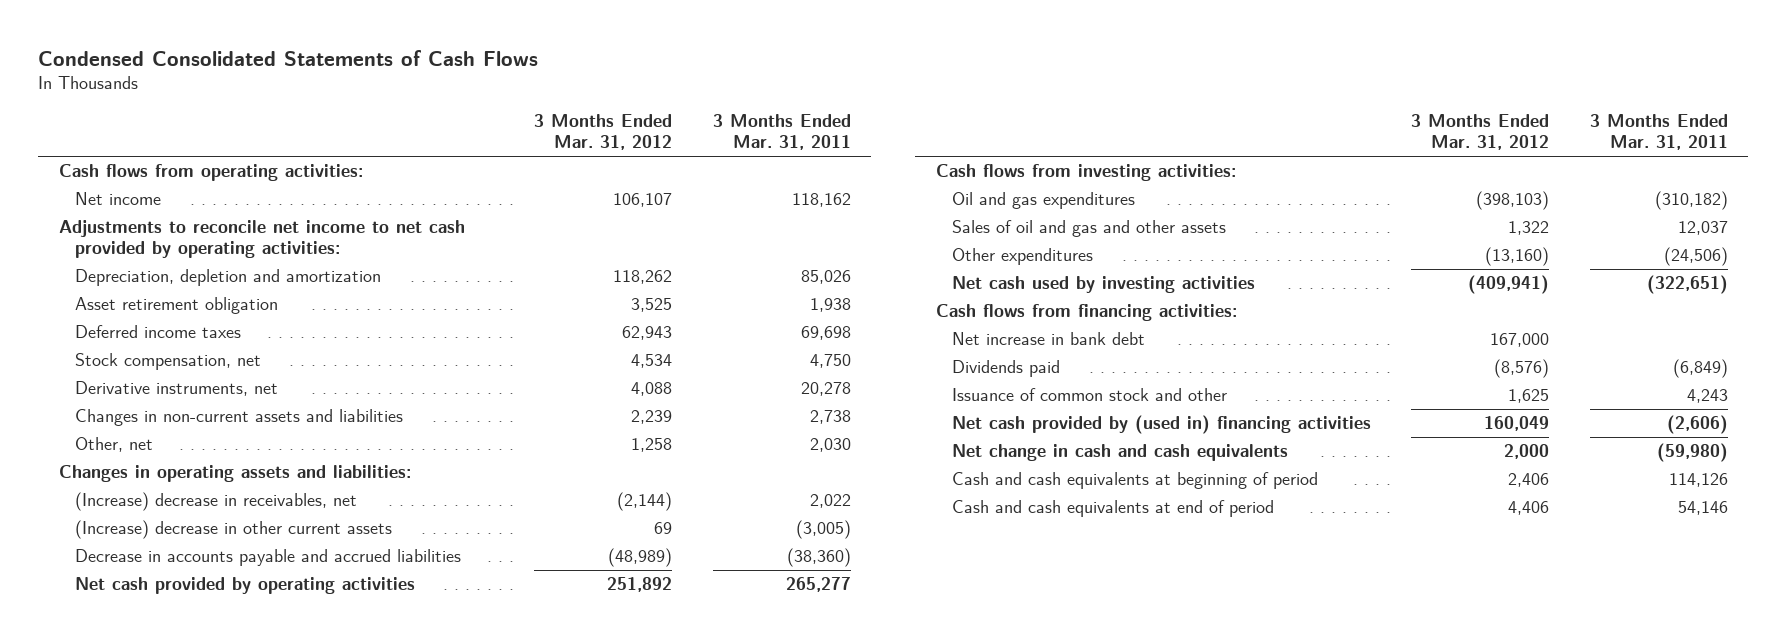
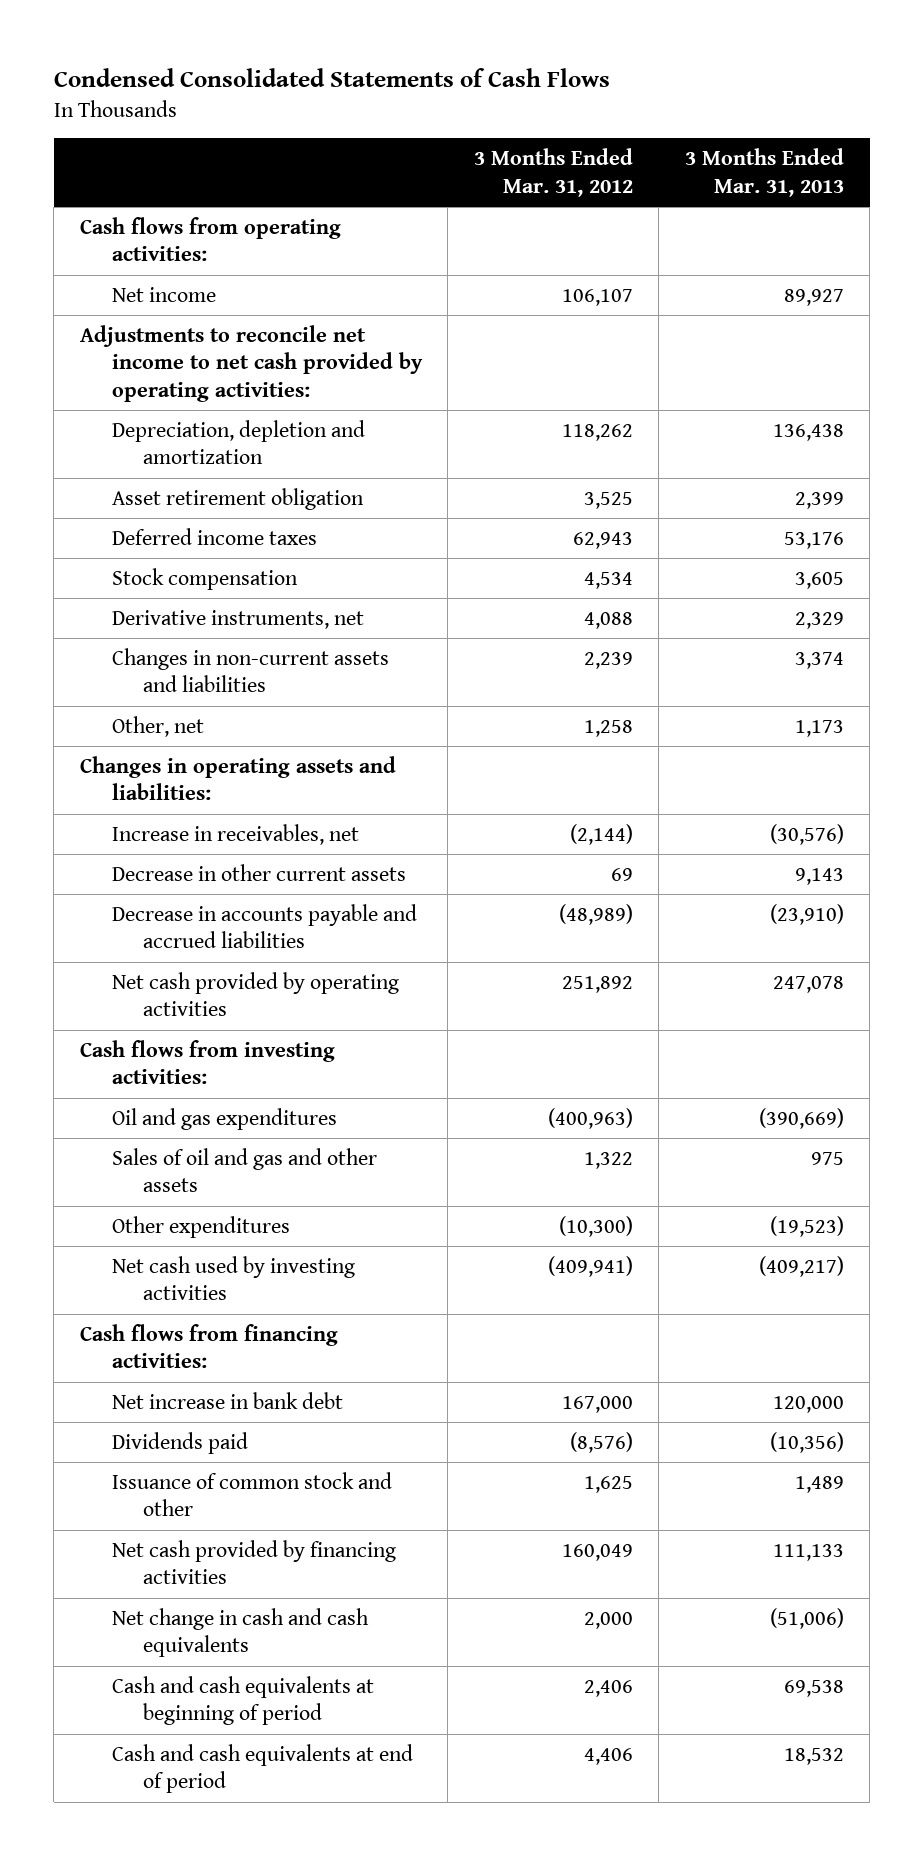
- | 3 Months Ended Mar. 31, 2012 | 3 Months Ended Mar. 31, 2011
+ | 3 Months Ended Mar. 31, 2012 | 3 Months Ended Mar. 31, 2013
- Stock compensation, net | 4,534 | 4,750
+ Stock compensation | 4,534 | 3,605
- (Increase) decrease in receivables, net | (2,144) | 2,022
- (Increase) decrease in other current assets | 69 | (3,005)
+ Increase in receivables, net | (2,144) | (30,576)
+ Decrease in other current assets | 69 | 9,143
- Oil and gas expenditures | (398,103) | (310,182)
+ Oil and gas expenditures | (400,963) | (390,669)
- Other expenditures | (13,160) | (24,506)
+ Other expenditures | (10,300) | (19,523)
- Net cash provided by (used in) financing activities | 160,049 | (2,606)
+ Net cash provided by financing activities | 160,049 | 111,133

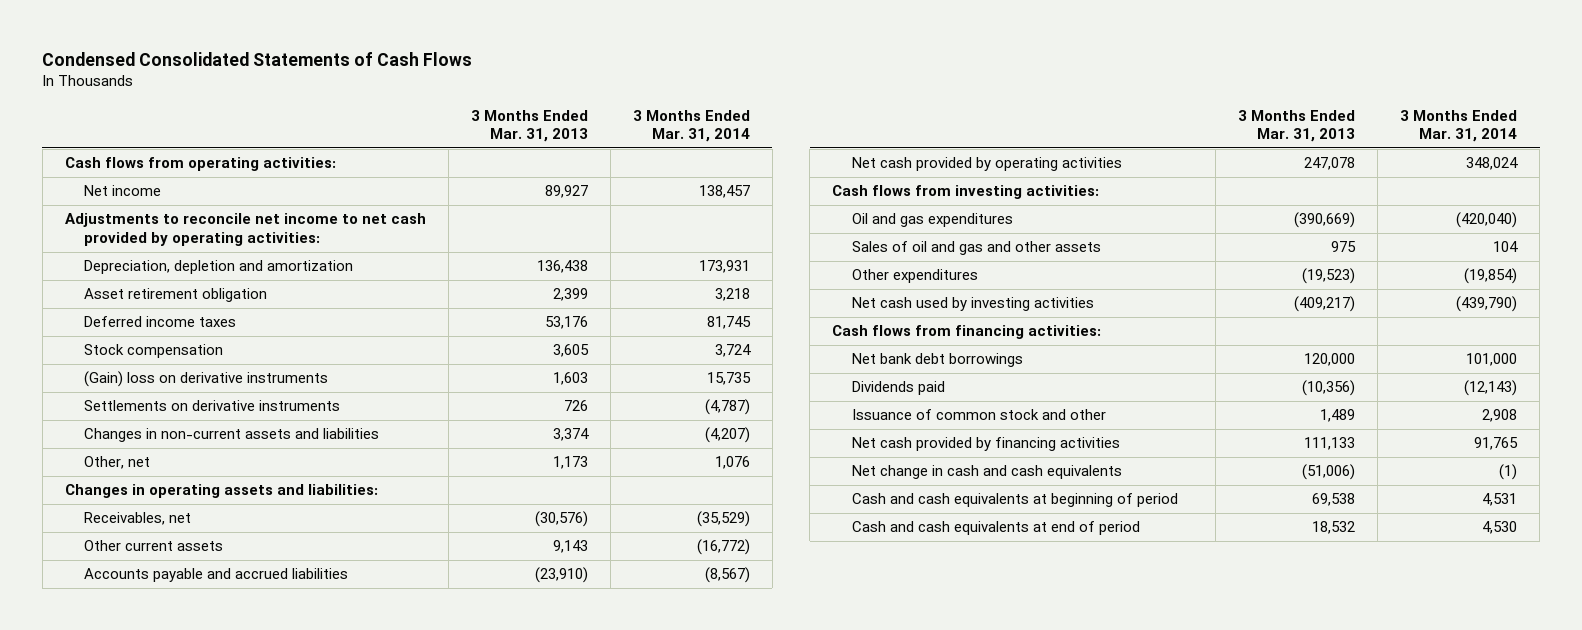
- | 3 Months Ended Mar. 31, 2012 | 3 Months Ended Mar. 31, 2013
+ | 3 Months Ended Mar. 31, 2013 | 3 Months Ended Mar. 31, 2014
- Derivative instruments, net | 4,088 | 2,329
+ (Gain) loss on derivative instruments | 1,603 | 15,735
+ Settlements on derivative instruments | 726 | (4,787)
- Increase in receivables, net | (2,144) | (30,576)
- Decrease in other current assets | 69 | 9,143
- Decrease in accounts payable and accrued liabilities | (48,989) | (23,910)
+ Receivables, net | (30,576) | (35,529)
+ Other current assets | 9,143 | (16,772)
+ Accounts payable and accrued liabilities | (23,910) | (8,567)
- Net increase in bank debt | 167,000 | 120,000
+ Net bank debt borrowings | 120,000 | 101,000

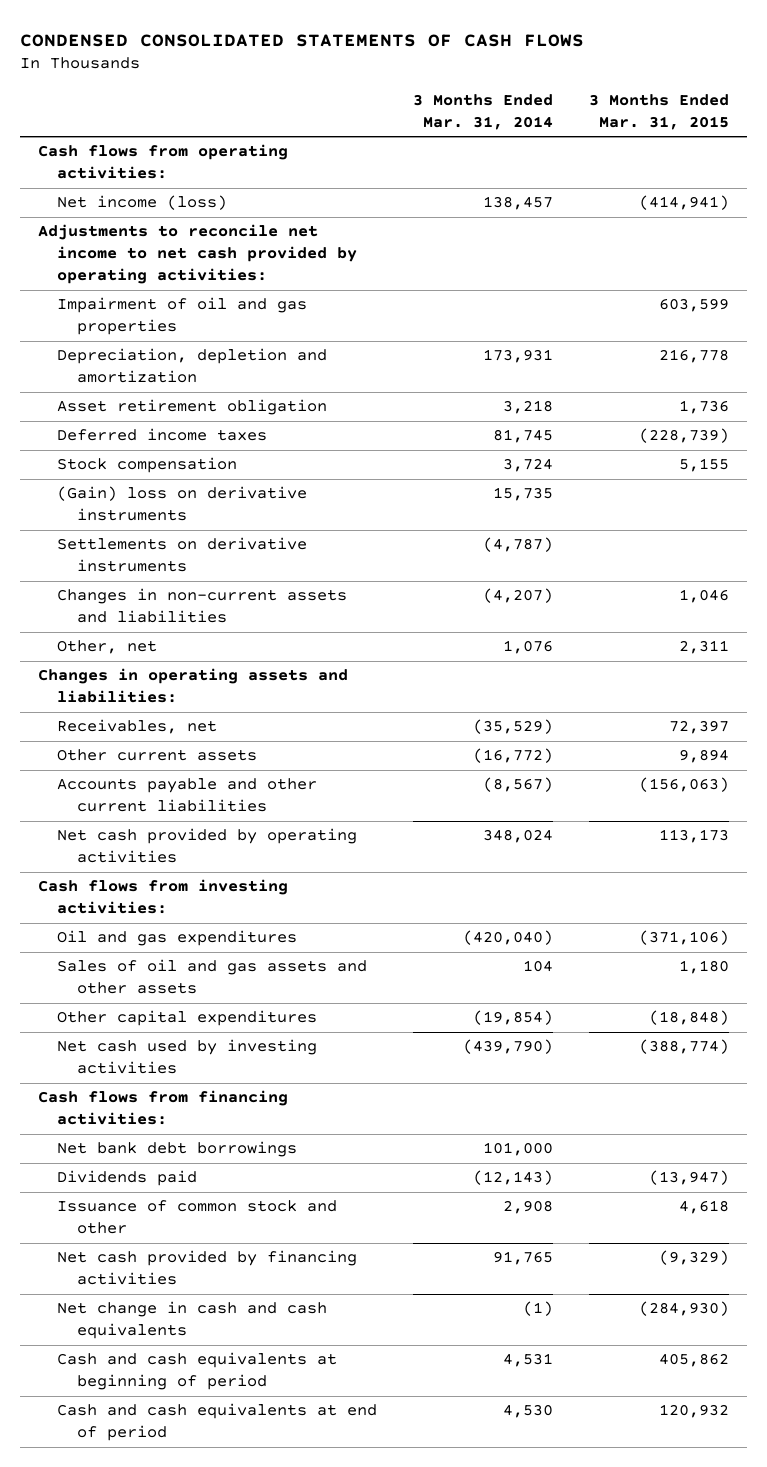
- Condensed Consolidated Statements of Cash Flows
+ CONDENSED CONSOLIDATED STATEMENTS OF CASH FLOWS
- | 3 Months Ended Mar. 31, 2013 | 3 Months Ended Mar. 31, 2014
+ | 3 Months Ended Mar. 31, 2014 | 3 Months Ended Mar. 31, 2015
- Net income | 89,927 | 138,457
+ Net income (loss) | 138,457 | (414,941)
+ Impairment of oil and gas properties | | 603,599
- Accounts payable and accrued liabilities | (23,910) | (8,567)
+ Accounts payable and other current liabilities | (8,567) | (156,063)
- Sales of oil and gas and other assets | 975 | 104
- Other expenditures | (19,523) | (19,854)
+ Sales of oil and gas assets and other assets | 104 | 1,180
+ Other capital expenditures | (19,854) | (18,848)

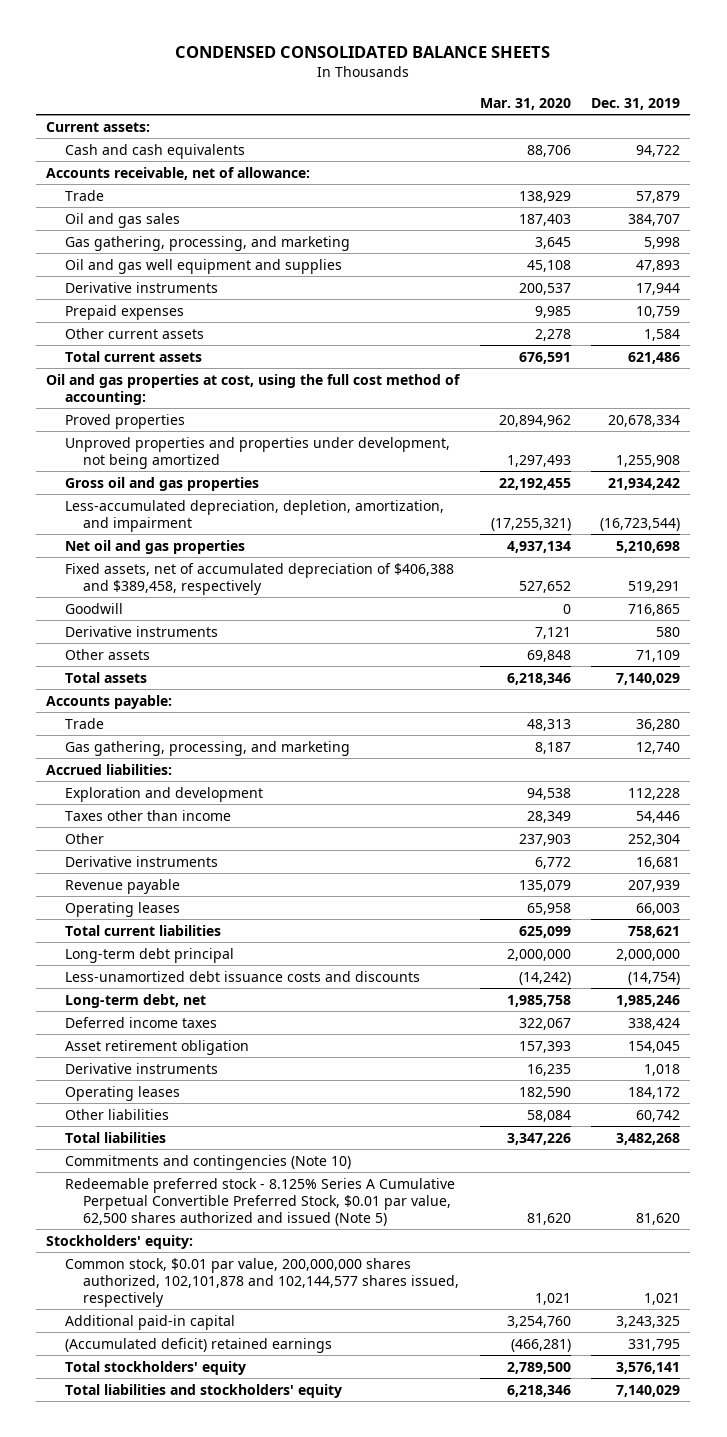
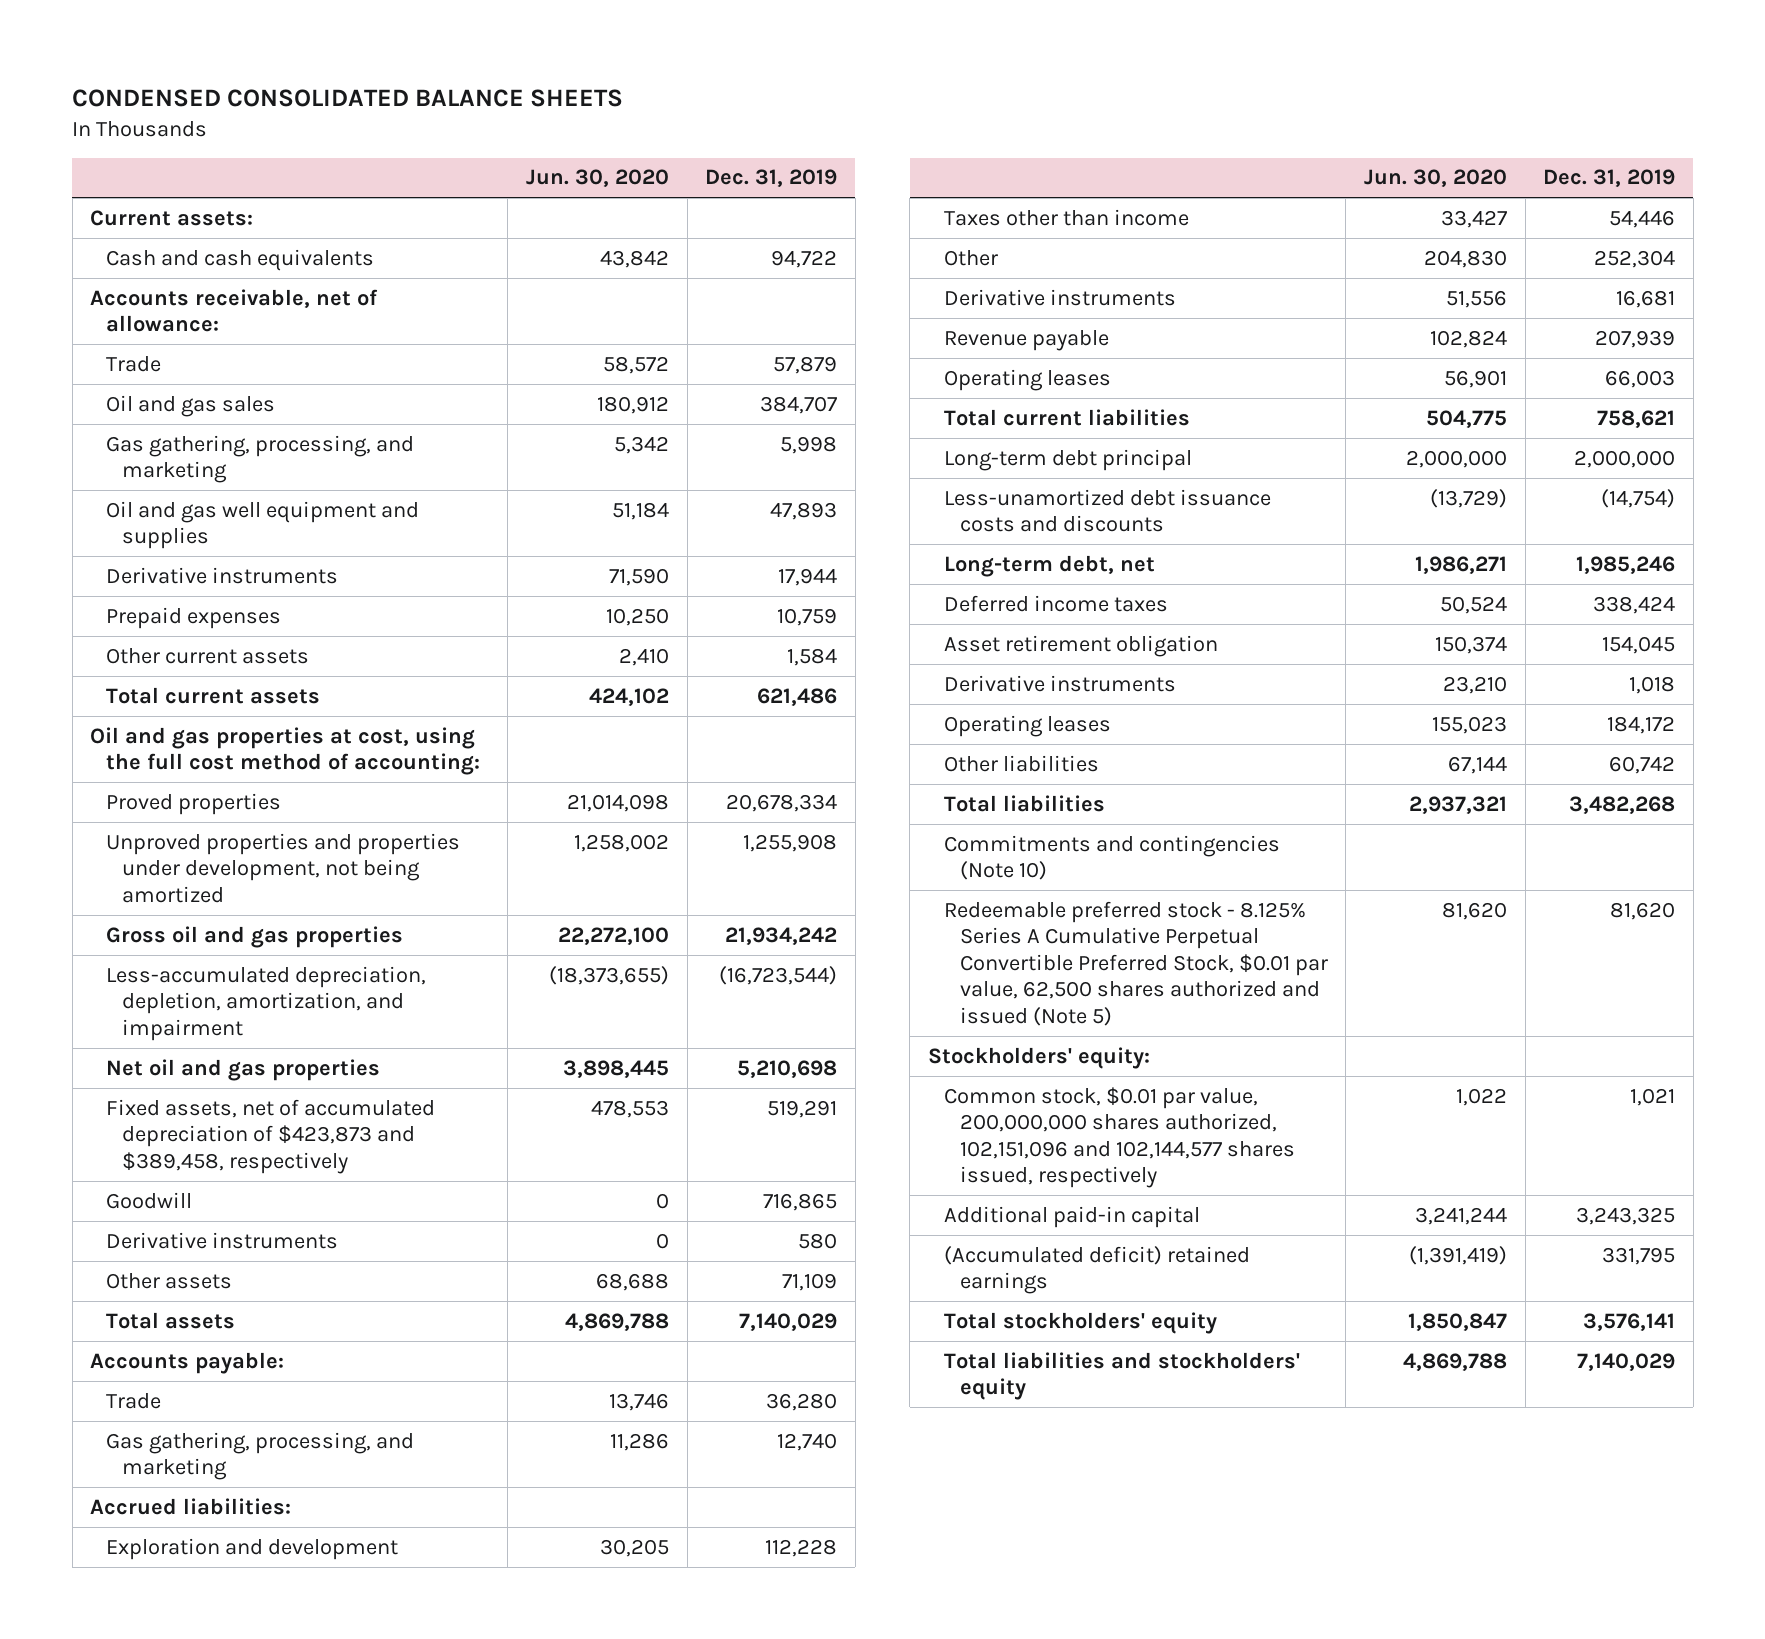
- | Mar. 31, 2020 | Dec. 31, 2019
+ | Jun. 30, 2020 | Dec. 31, 2019
- Fixed assets, net of accumulated depreciation of $406,388 and $389,458, respectively | 527,652 | 519,291
+ Fixed assets, net of accumulated depreciation of $423,873 and $389,458, respectively | 478,553 | 519,291
- Common stock, $0.01 par value, 200,000,000 shares authorized, 102,101,878 and 102,144,577 shares issued, respectively | 1,021 | 1,021
+ Common stock, $0.01 par value, 200,000,000 shares authorized, 102,151,096 and 102,144,577 shares issued, respectively | 1,022 | 1,021

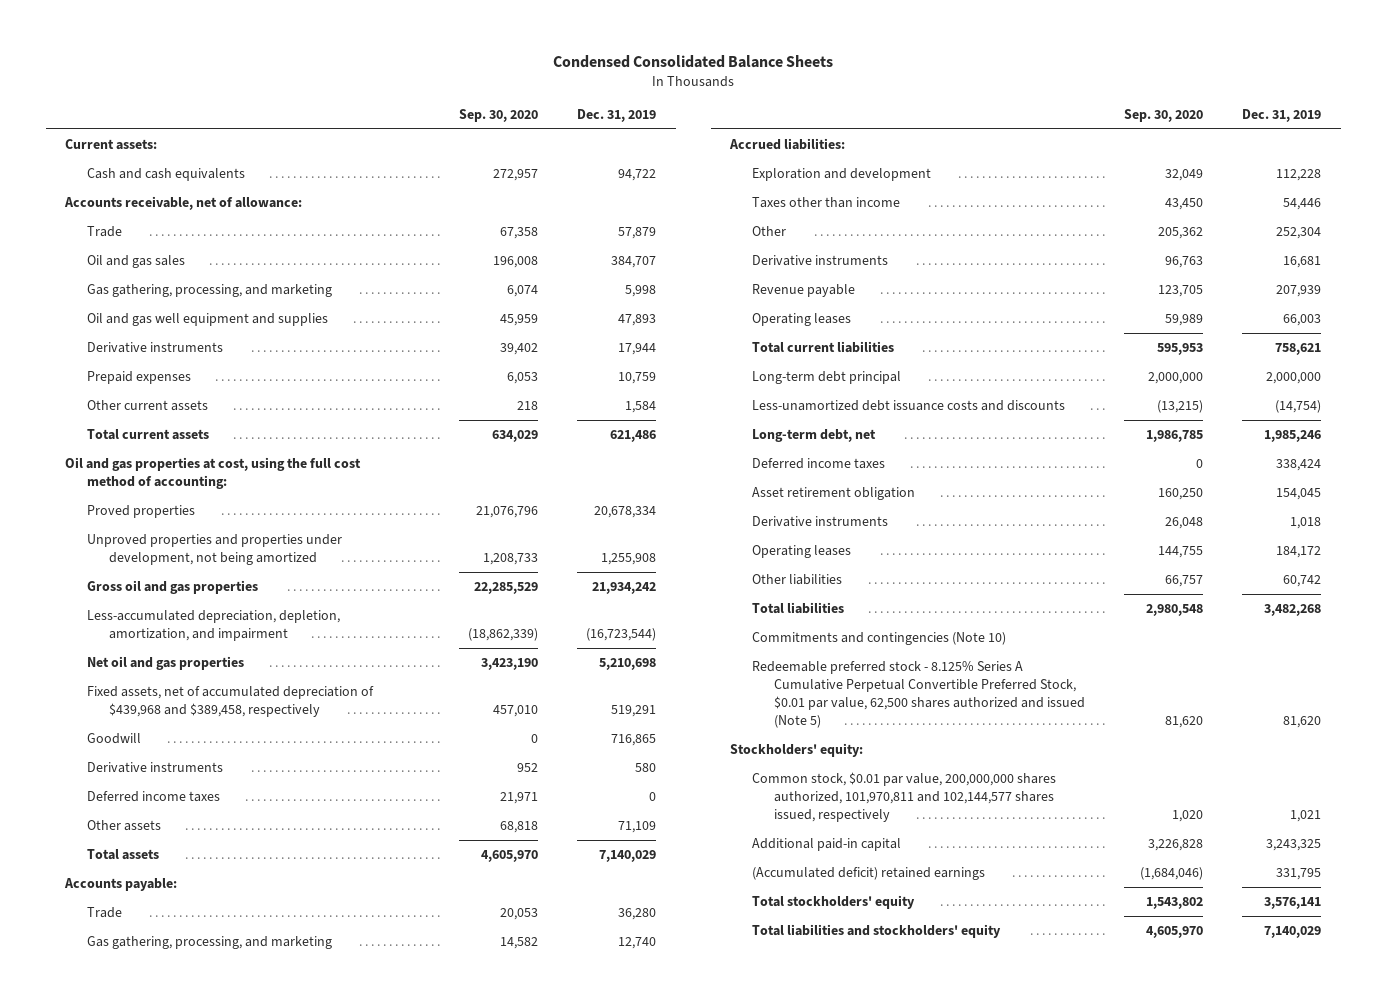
- CONDENSED CONSOLIDATED BALANCE SHEETS
+ Condensed Consolidated Balance Sheets
- | Jun. 30, 2020 | Dec. 31, 2019
+ | Sep. 30, 2020 | Dec. 31, 2019
- Fixed assets, net of accumulated depreciation of $423,873 and $389,458, respectively | 478,553 | 519,291
+ Fixed assets, net of accumulated depreciation of $439,968 and $389,458, respectively | 457,010 | 519,291
+ Deferred income taxes | 21,971 | 0
- Common stock, $0.01 par value, 200,000,000 shares authorized, 102,151,096 and 102,144,577 shares issued, respectively | 1,022 | 1,021
+ Common stock, $0.01 par value, 200,000,000 shares authorized, 101,970,811 and 102,144,577 shares issued, respectively | 1,020 | 1,021

